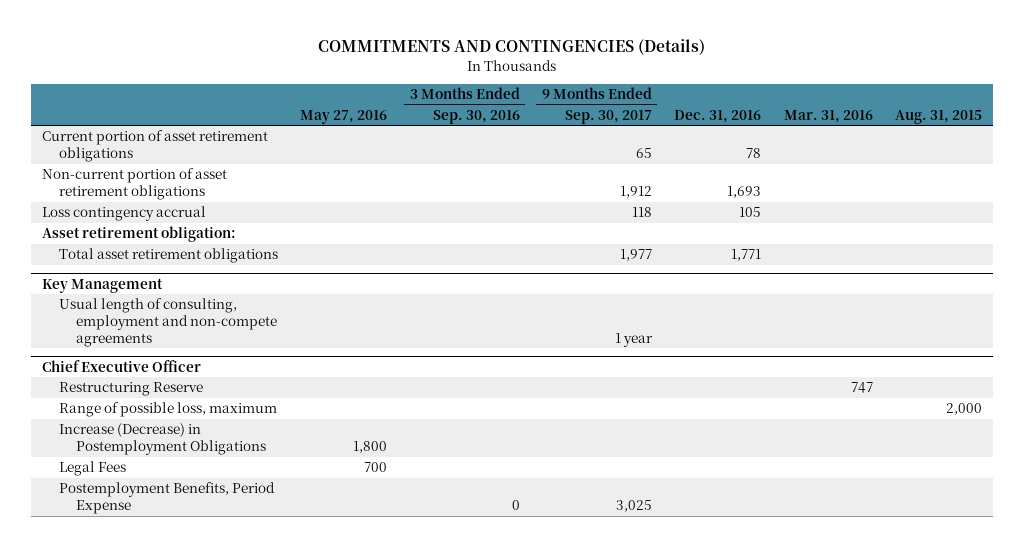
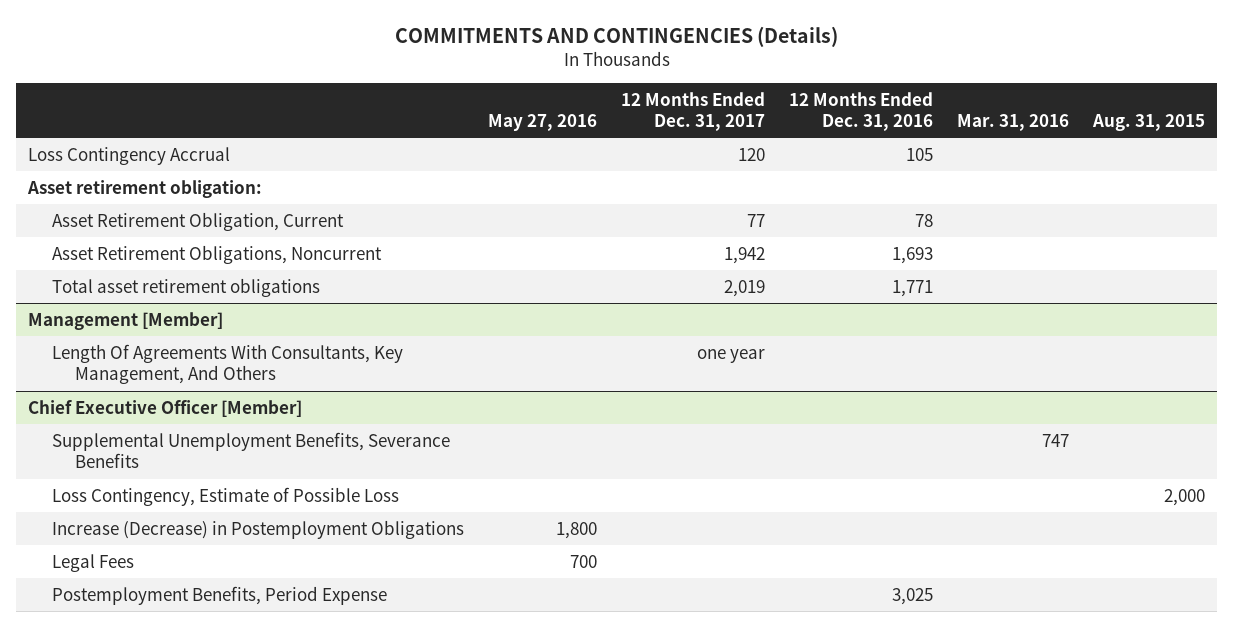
- | May 27, 2016 | 3 Months Ended Sep. 30, 2016 | 9 Months Ended Sep. 30, 2017 | Dec. 31, 2016 | Mar. 31, 2016 | Aug. 31, 2015
+ | May 27, 2016 | 12 Months Ended Dec. 31, 2017 | 12 Months Ended Dec. 31, 2016 | Mar. 31, 2016 | Aug. 31, 2015
- Current portion of asset retirement obligations | | | 65 | 78 | |
- Non-current portion of asset retirement obligations | | | 1,912 | 1,693 | |
- Loss contingency accrual | | | 118 | 105 | |
+ Loss Contingency Accrual | | 120 | 105 | |
+ Asset Retirement Obligation, Current | | 77 | 78 | |
+ Asset Retirement Obligations, Noncurrent | | 1,942 | 1,693 | |
- Key Management
- Usual length of consulting, employment and non-compete agreements | | | 1 year | | |
- Chief Executive Officer
- Restructuring Reserve | | | | | 747 |
- Range of possible loss, maximum | | | | | | 2,000
+ Management [Member]
+ Length Of Agreements With Consultants, Key Management, And Others | | one year | | |
+ Chief Executive Officer [Member]
+ Supplemental Unemployment Benefits, Severance Benefits | | | | 747 |
+ Loss Contingency, Estimate of Possible Loss | | | | | 2,000

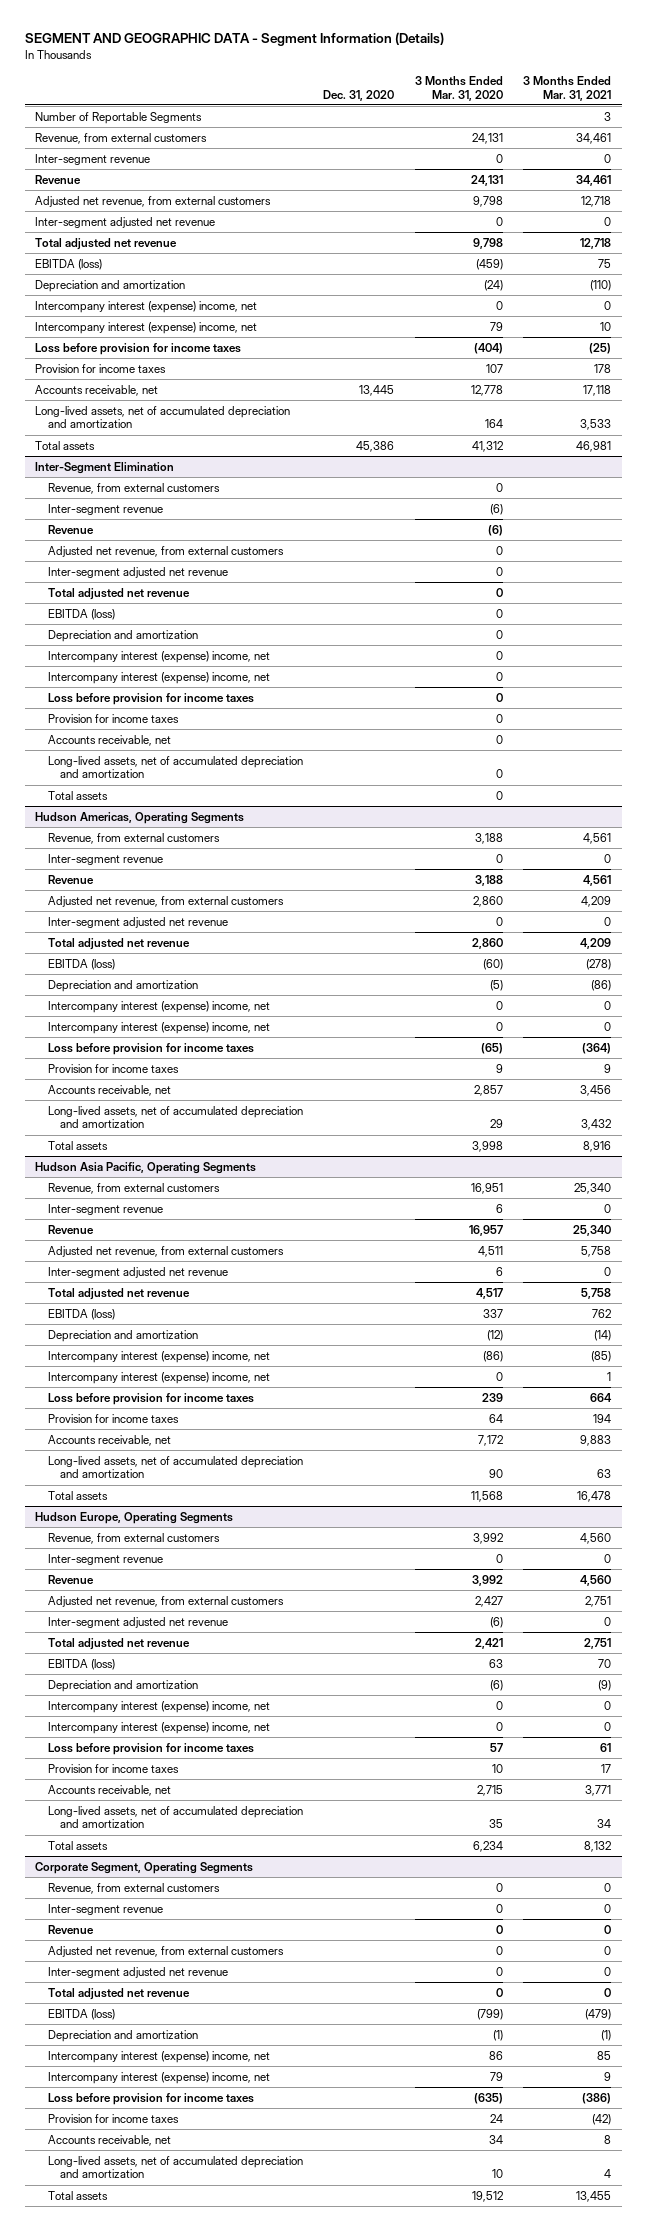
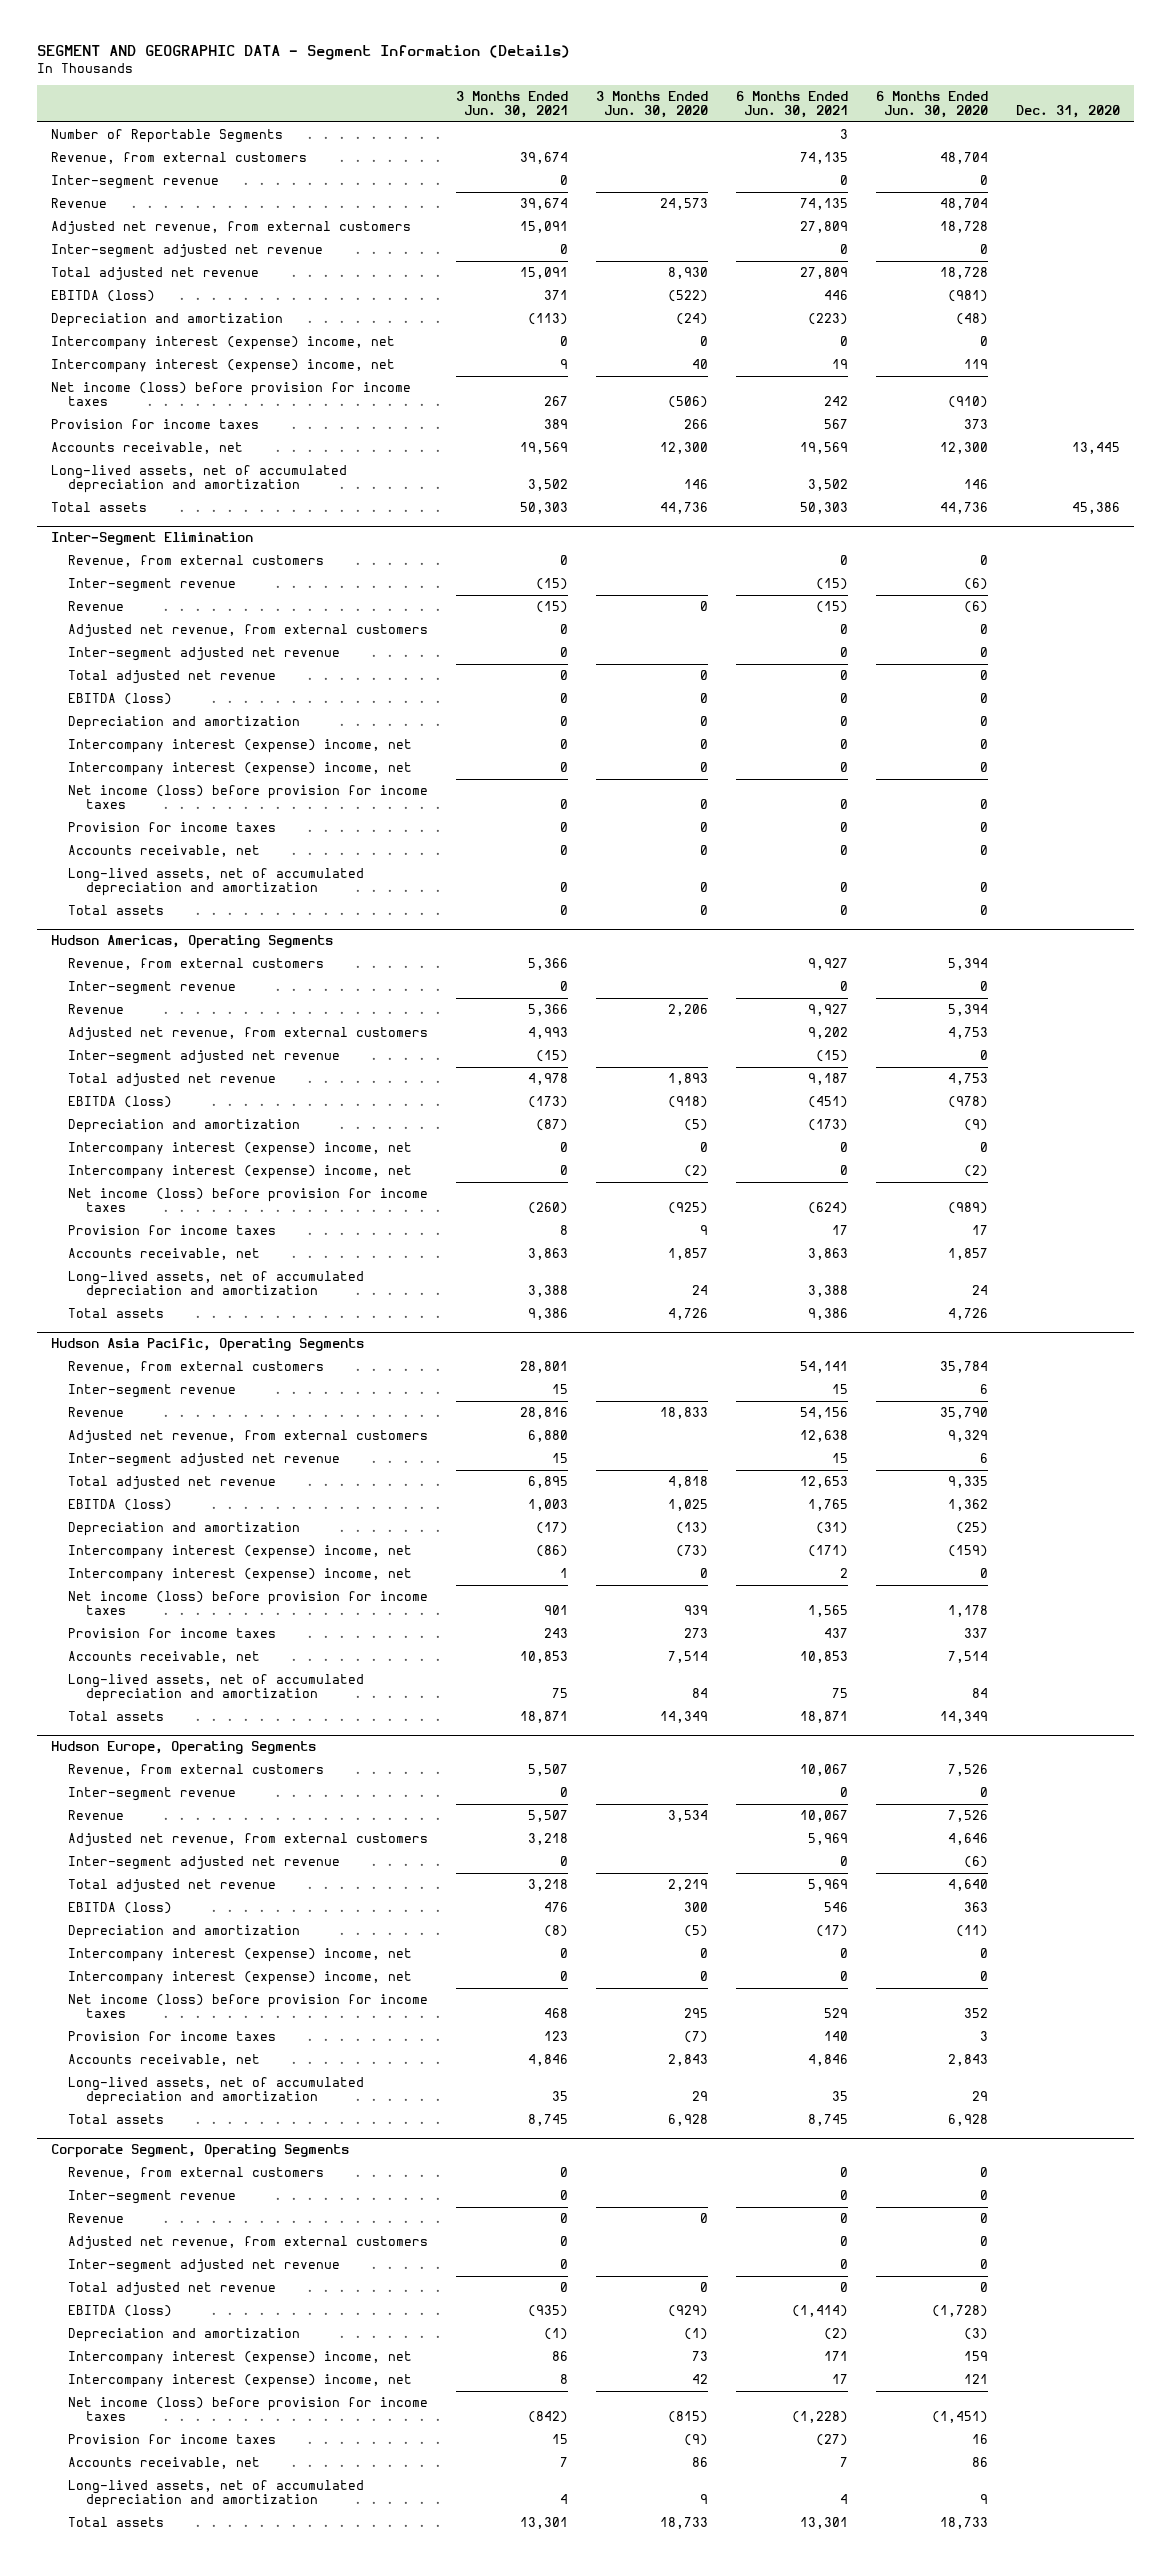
- | Dec. 31, 2020 | 3 Months Ended Mar. 31, 2020 | 3 Months Ended Mar. 31, 2021
+ | 3 Months Ended Jun. 30, 2021 | 3 Months Ended Jun. 30, 2020 | 6 Months Ended Jun. 30, 2021 | 6 Months Ended Jun. 30, 2020 | Dec. 31, 2020
- Loss before provision for income taxes | | (404) | (25)
+ Net income (loss) before provision for income taxes | 267 | (506) | 242 | (910) |
@ Inter-Segment Elimination
- Loss before provision for income taxes | | 0 |
+ Net income (loss) before provision for income taxes | 0 | 0 | 0 | 0 |
@ Hudson Americas, Operating Segments
- Loss before provision for income taxes | | (65) | (364)
+ Net income (loss) before provision for income taxes | (260) | (925) | (624) | (989) |
@ Hudson Asia Pacific, Operating Segments
- Loss before provision for income taxes | | 239 | 664
+ Net income (loss) before provision for income taxes | 901 | 939 | 1,565 | 1,178 |
@ Hudson Europe, Operating Segments
- Loss before provision for income taxes | | 57 | 61
+ Net income (loss) before provision for income taxes | 468 | 295 | 529 | 352 |
@ Corporate Segment, Operating Segments
- Loss before provision for income taxes | | (635) | (386)
+ Net income (loss) before provision for income taxes | (842) | (815) | (1,228) | (1,451) |

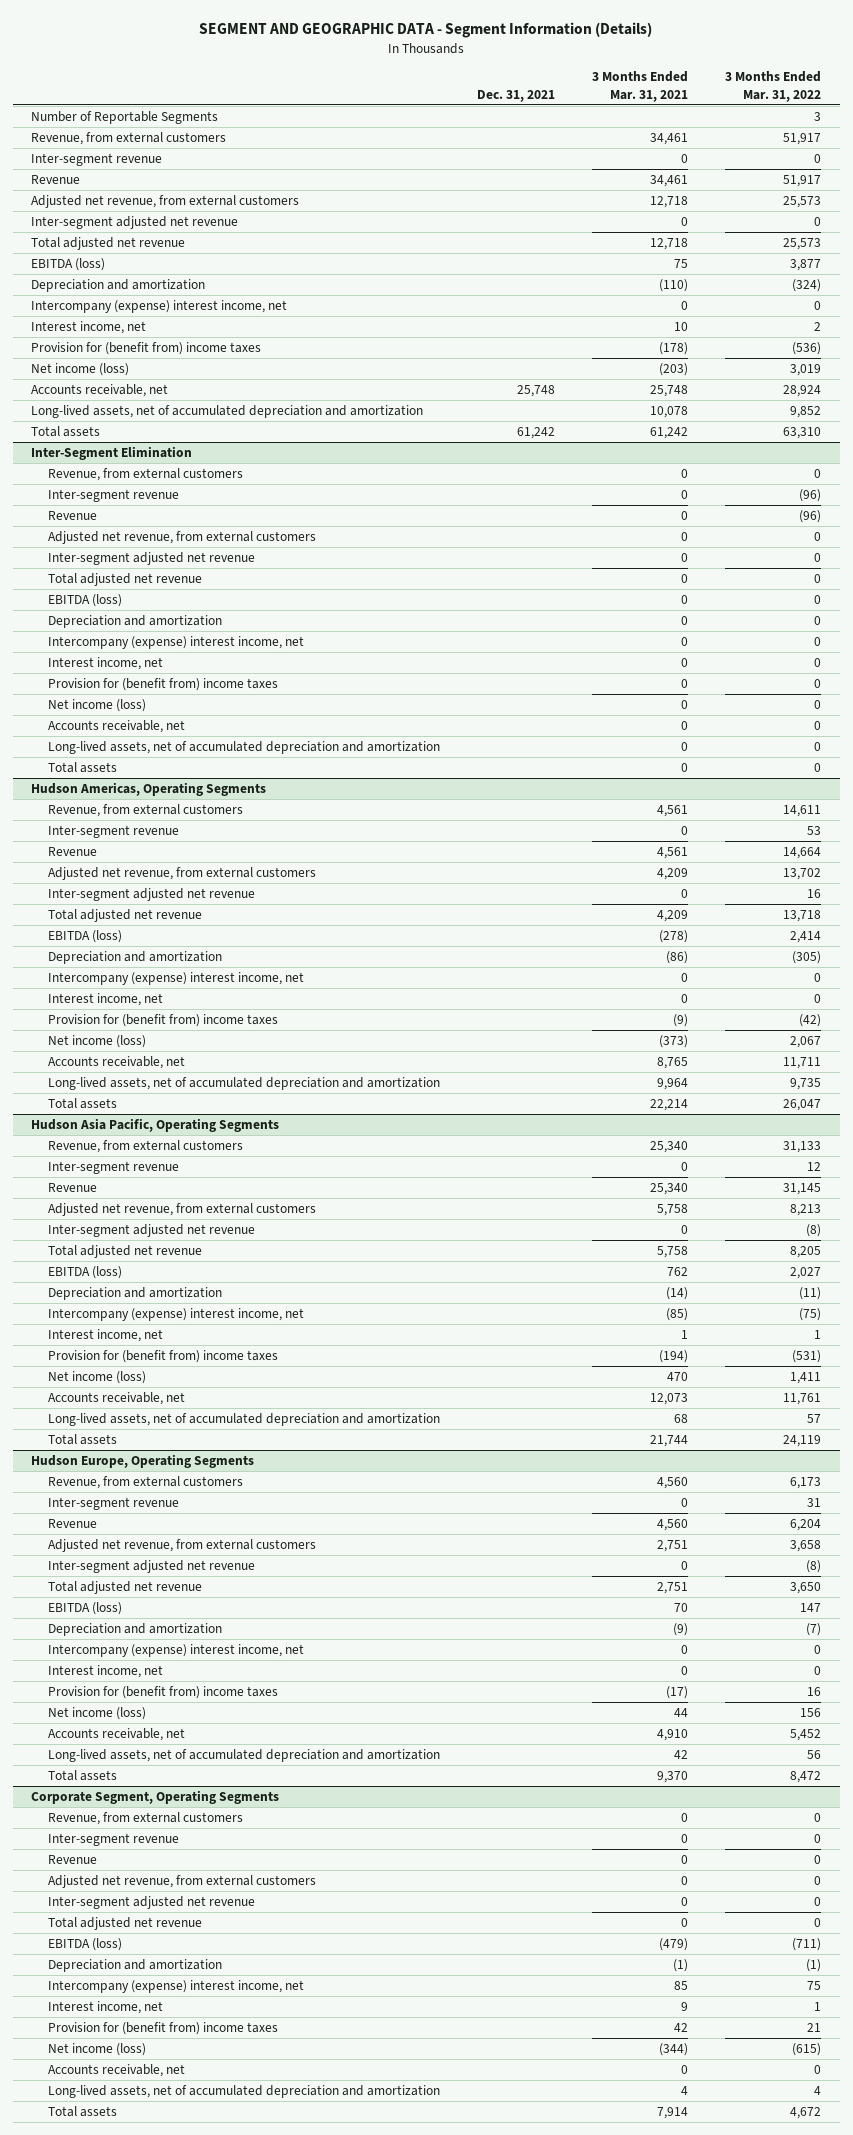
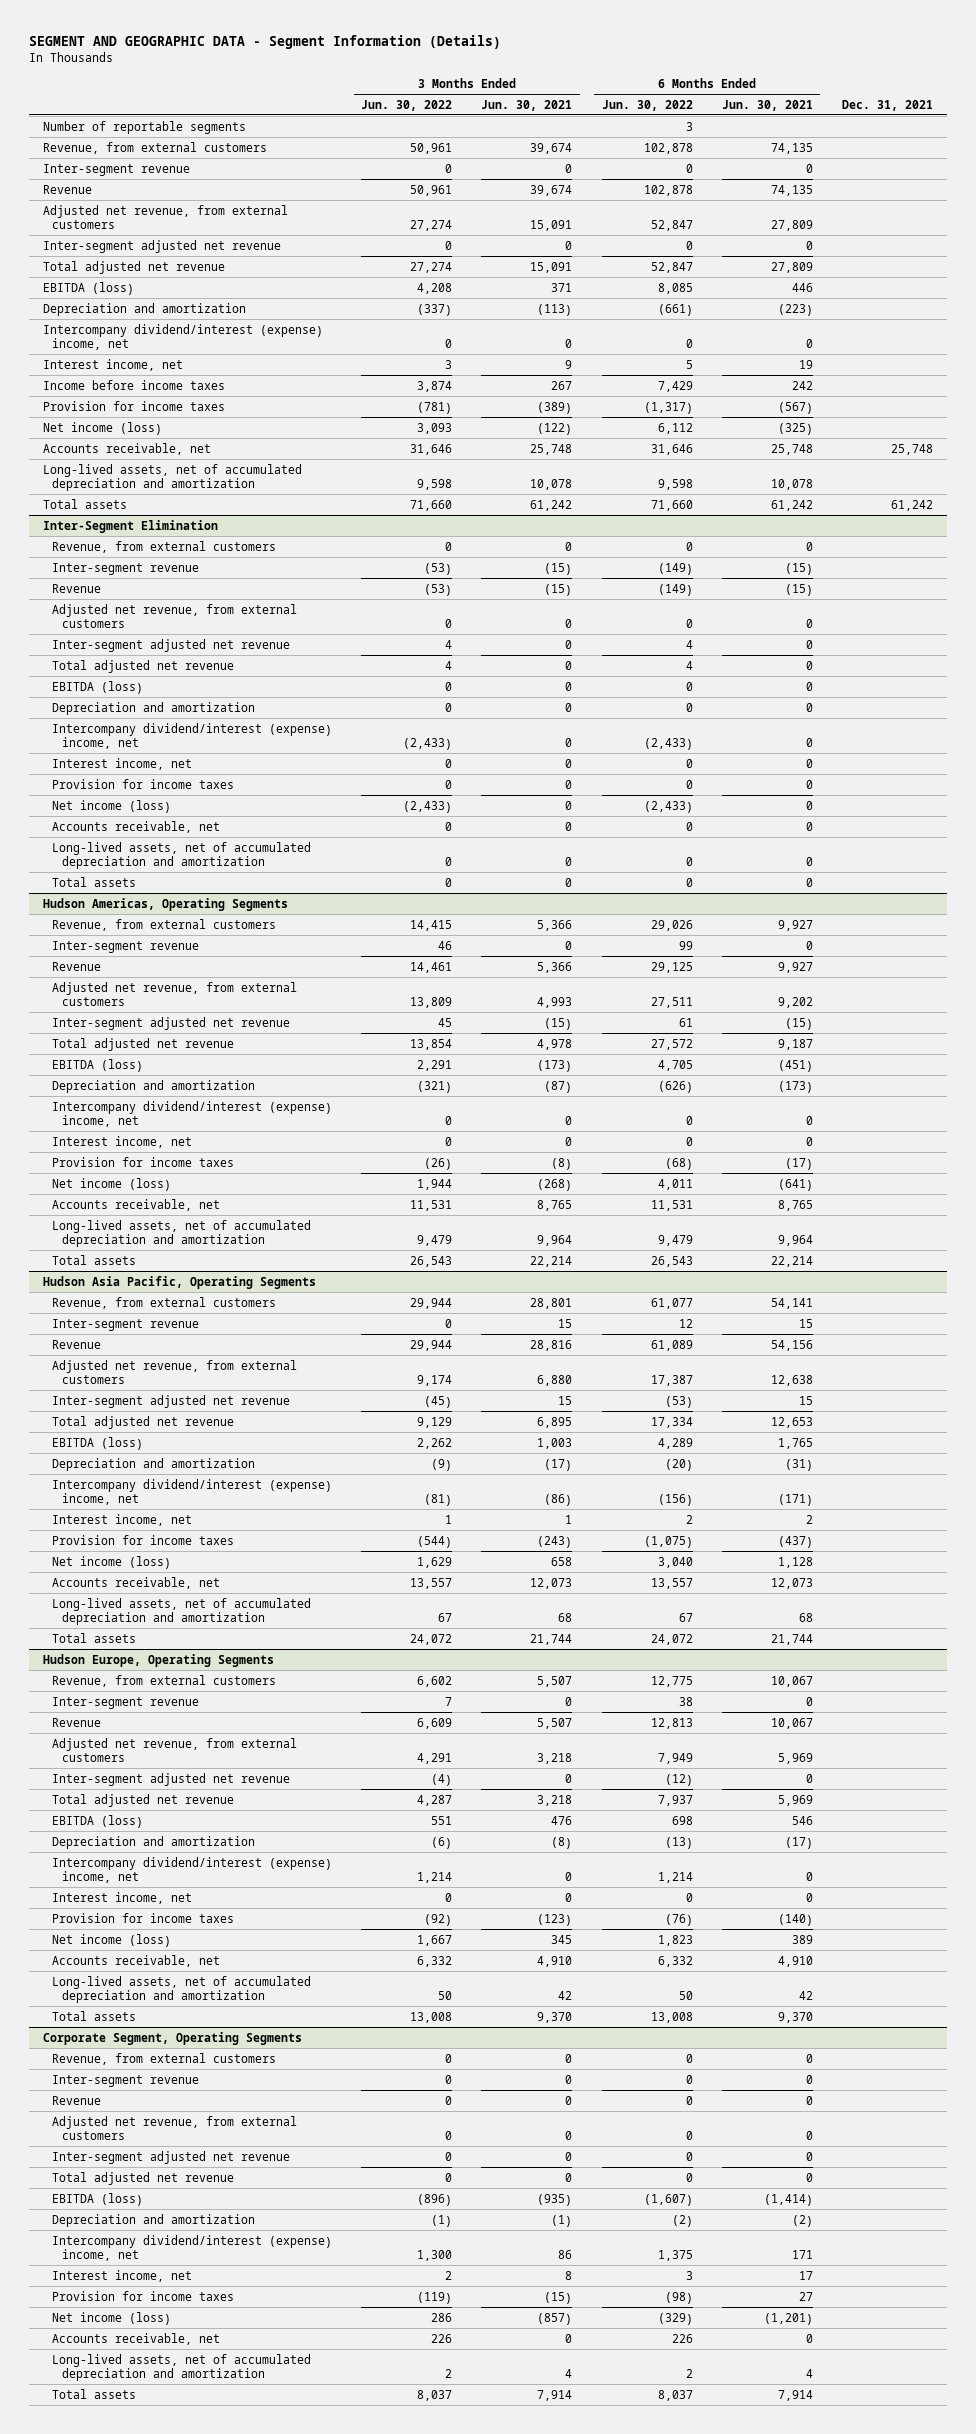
- | Dec. 31, 2021 | 3 Months Ended Mar. 31, 2021 | 3 Months Ended Mar. 31, 2022
+ | 3 Months Ended Jun. 30, 2022 | 3 Months Ended Jun. 30, 2021 | 6 Months Ended Jun. 30, 2022 | 6 Months Ended Jun. 30, 2021 | Dec. 31, 2021
- Number of Reportable Segments | | | 3
+ Number of reportable segments | | | 3 | |
- Intercompany (expense) interest income, net | | 0 | 0
+ Intercompany dividend/interest (expense) income, net | 0 | 0 | 0 | 0 |
- Provision for (benefit from) income taxes | | (178) | (536)
+ Income before income taxes | 3,874 | 267 | 7,429 | 242 |
+ Provision for income taxes | (781) | (389) | (1,317) | (567) |
@ Inter-Segment Elimination
- Intercompany (expense) interest income, net | | 0 | 0
+ Intercompany dividend/interest (expense) income, net | (2,433) | 0 | (2,433) | 0 |
- Provision for (benefit from) income taxes | | 0 | 0
+ Provision for income taxes | 0 | 0 | 0 | 0 |
@ Hudson Americas, Operating Segments
- Intercompany (expense) interest income, net | | 0 | 0
+ Intercompany dividend/interest (expense) income, net | 0 | 0 | 0 | 0 |
- Provision for (benefit from) income taxes | | (9) | (42)
+ Provision for income taxes | (26) | (8) | (68) | (17) |
@ Hudson Asia Pacific, Operating Segments
- Intercompany (expense) interest income, net | | (85) | (75)
+ Intercompany dividend/interest (expense) income, net | (81) | (86) | (156) | (171) |
- Provision for (benefit from) income taxes | | (194) | (531)
+ Provision for income taxes | (544) | (243) | (1,075) | (437) |
@ Hudson Europe, Operating Segments
- Intercompany (expense) interest income, net | | 0 | 0
+ Intercompany dividend/interest (expense) income, net | 1,214 | 0 | 1,214 | 0 |
- Provision for (benefit from) income taxes | | (17) | 16
+ Provision for income taxes | (92) | (123) | (76) | (140) |
@ Corporate Segment, Operating Segments
- Intercompany (expense) interest income, net | | 85 | 75
+ Intercompany dividend/interest (expense) income, net | 1,300 | 86 | 1,375 | 171 |
- Provision for (benefit from) income taxes | | 42 | 21
+ Provision for income taxes | (119) | (15) | (98) | 27 |

